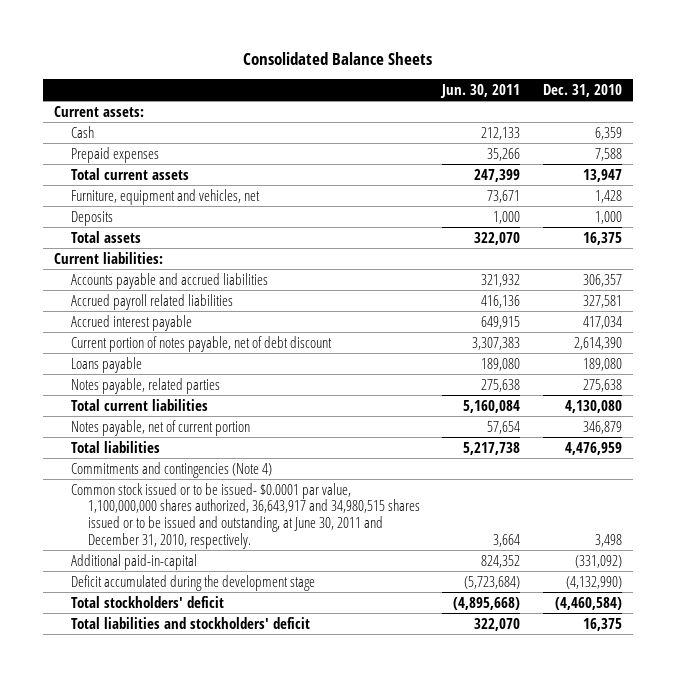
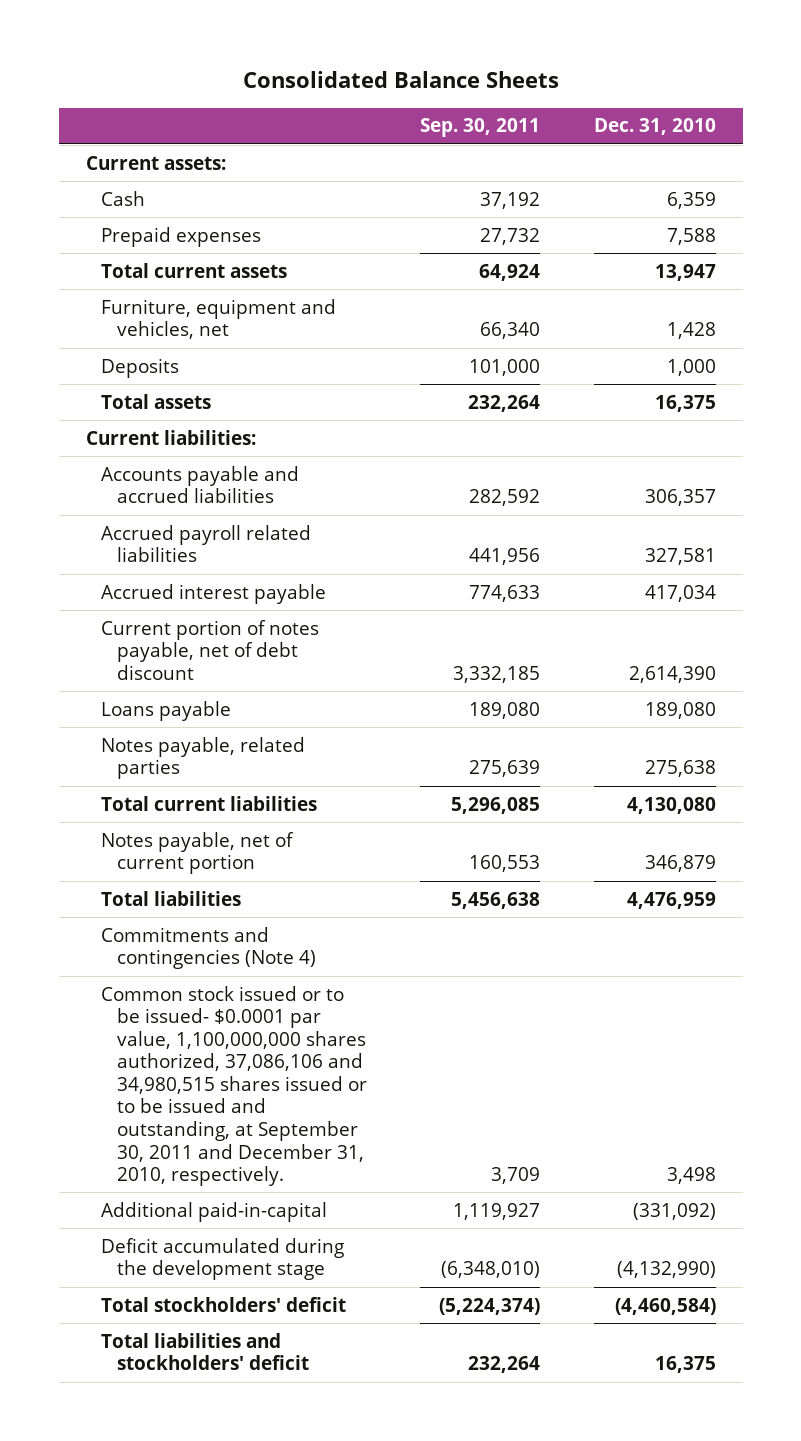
- | Jun. 30, 2011 | Dec. 31, 2010
+ | Sep. 30, 2011 | Dec. 31, 2010
- Common stock issued or to be issued- $0.0001 par value, 1,100,000,000 shares authorized, 36,643,917 and 34,980,515 shares issued or to be issued and outstanding, at June 30, 2011 and December 31, 2010, respectively. | 3,664 | 3,498
+ Common stock issued or to be issued- $0.0001 par value, 1,100,000,000 shares authorized, 37,086,106 and 34,980,515 shares issued or to be issued and outstanding, at September 30, 2011 and December 31, 2010, respectively. | 3,709 | 3,498

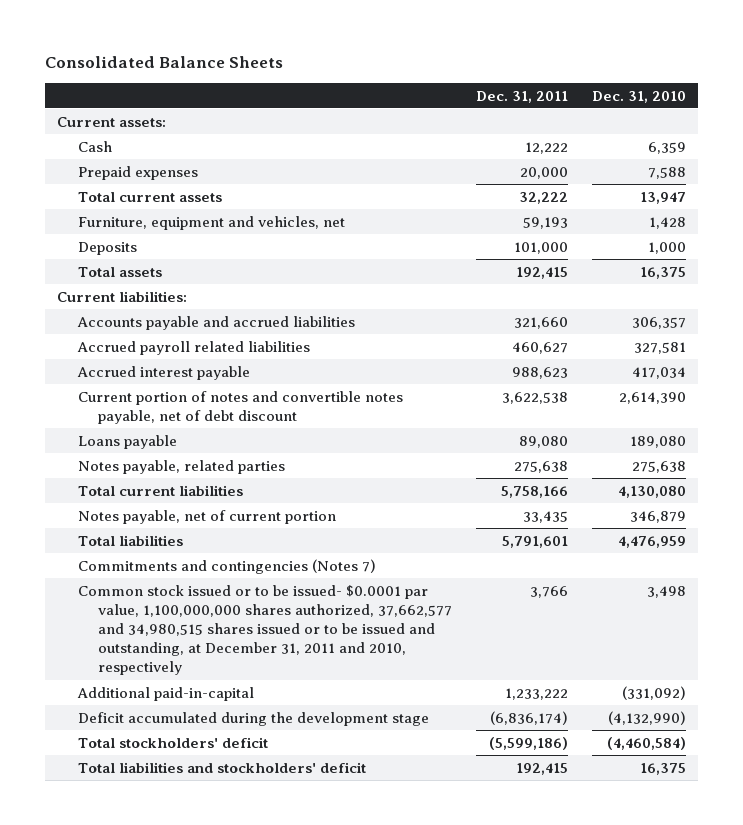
- | Sep. 30, 2011 | Dec. 31, 2010
+ | Dec. 31, 2011 | Dec. 31, 2010
- Current portion of notes payable, net of debt discount | 3,332,185 | 2,614,390
+ Current portion of notes and convertible notes payable, net of debt discount | 3,622,538 | 2,614,390
- Commitments and contingencies (Note 4)
- Common stock issued or to be issued- $0.0001 par value, 1,100,000,000 shares authorized, 37,086,106 and 34,980,515 shares issued or to be issued and outstanding, at September 30, 2011 and December 31, 2010, respectively. | 3,709 | 3,498
+ Commitments and contingencies (Notes 7)
+ Common stock issued or to be issued- $0.0001 par value, 1,100,000,000 shares authorized, 37,662,577 and 34,980,515 shares issued or to be issued and outstanding, at December 31, 2011 and 2010, respectively | 3,766 | 3,498

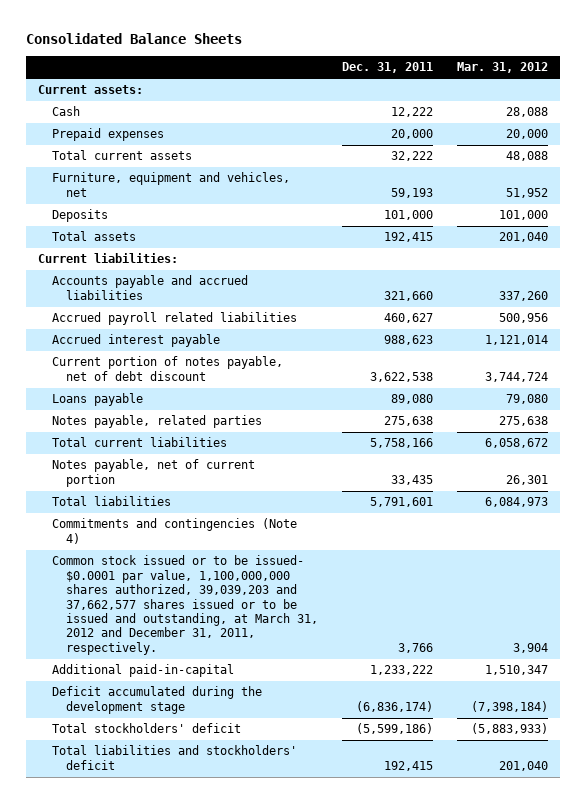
- | Dec. 31, 2011 | Dec. 31, 2010
+ | Dec. 31, 2011 | Mar. 31, 2012
- Current portion of notes and convertible notes payable, net of debt discount | 3,622,538 | 2,614,390
+ Current portion of notes payable, net of debt discount | 3,622,538 | 3,744,724
- Commitments and contingencies (Notes 7)
- Common stock issued or to be issued- $0.0001 par value, 1,100,000,000 shares authorized, 37,662,577 and 34,980,515 shares issued or to be issued and outstanding, at December 31, 2011 and 2010, respectively | 3,766 | 3,498
+ Commitments and contingencies (Note 4)
+ Common stock issued or to be issued- $0.0001 par value, 1,100,000,000 shares authorized, 39,039,203 and 37,662,577 shares issued or to be issued and outstanding, at March 31, 2012 and December 31, 2011, respectively. | 3,766 | 3,904

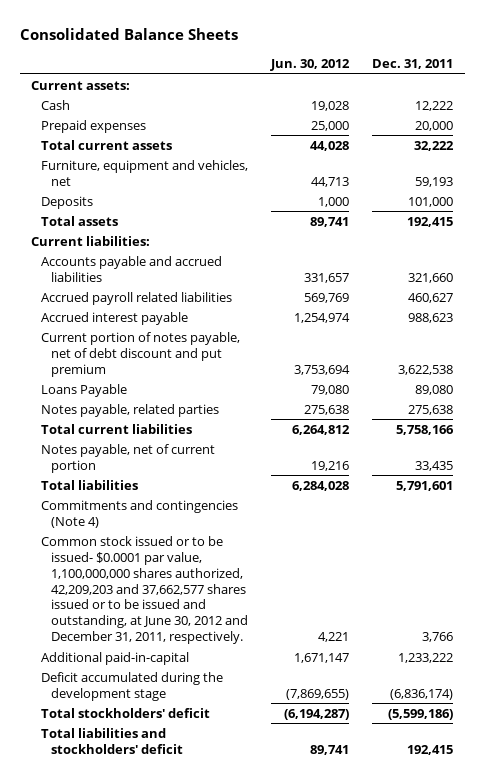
- | Dec. 31, 2011 | Mar. 31, 2012
+ | Jun. 30, 2012 | Dec. 31, 2011
- Current portion of notes payable, net of debt discount | 3,622,538 | 3,744,724
- Loans payable | 89,080 | 79,080
+ Current portion of notes payable, net of debt discount and put premium | 3,753,694 | 3,622,538
+ Loans Payable | 79,080 | 89,080
- Common stock issued or to be issued- $0.0001 par value, 1,100,000,000 shares authorized, 39,039,203 and 37,662,577 shares issued or to be issued and outstanding, at March 31, 2012 and December 31, 2011, respectively. | 3,766 | 3,904
+ Common stock issued or to be issued- $0.0001 par value, 1,100,000,000 shares authorized, 42,209,203 and 37,662,577 shares issued or to be issued and outstanding, at June 30, 2012 and December 31, 2011, respectively. | 4,221 | 3,766

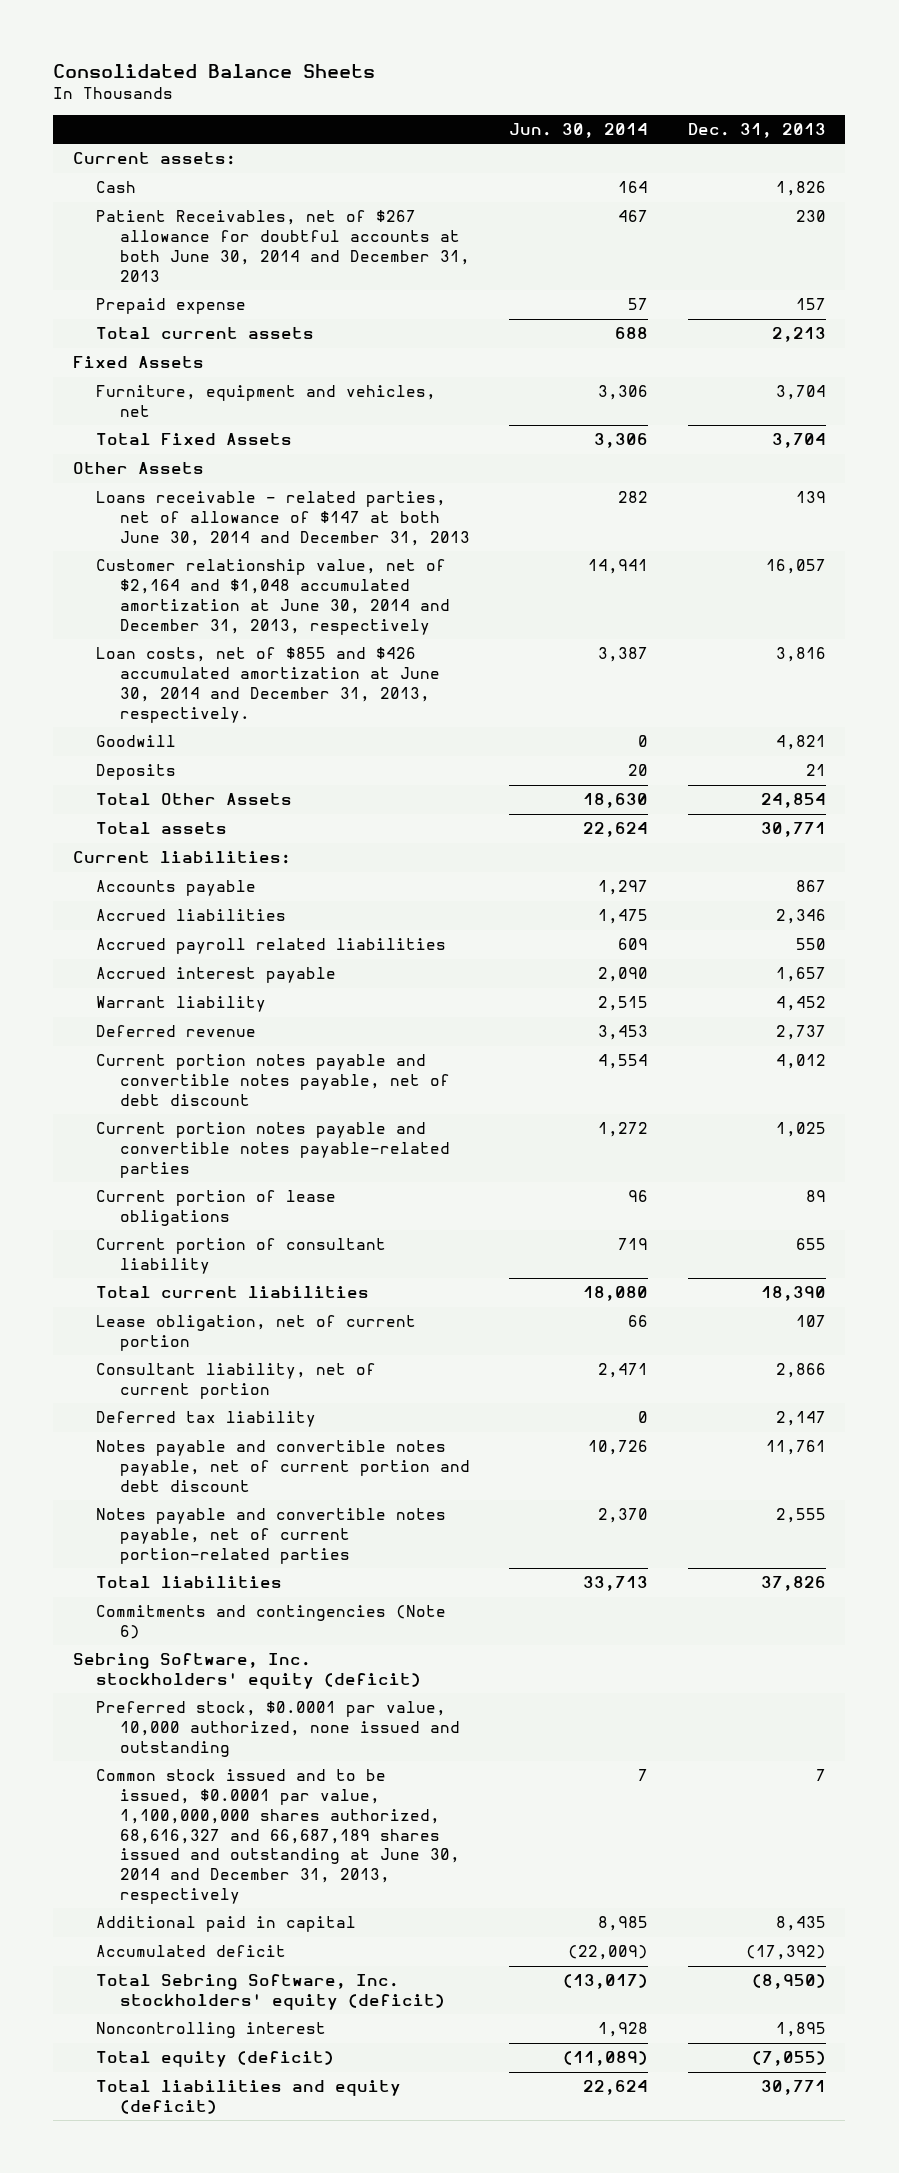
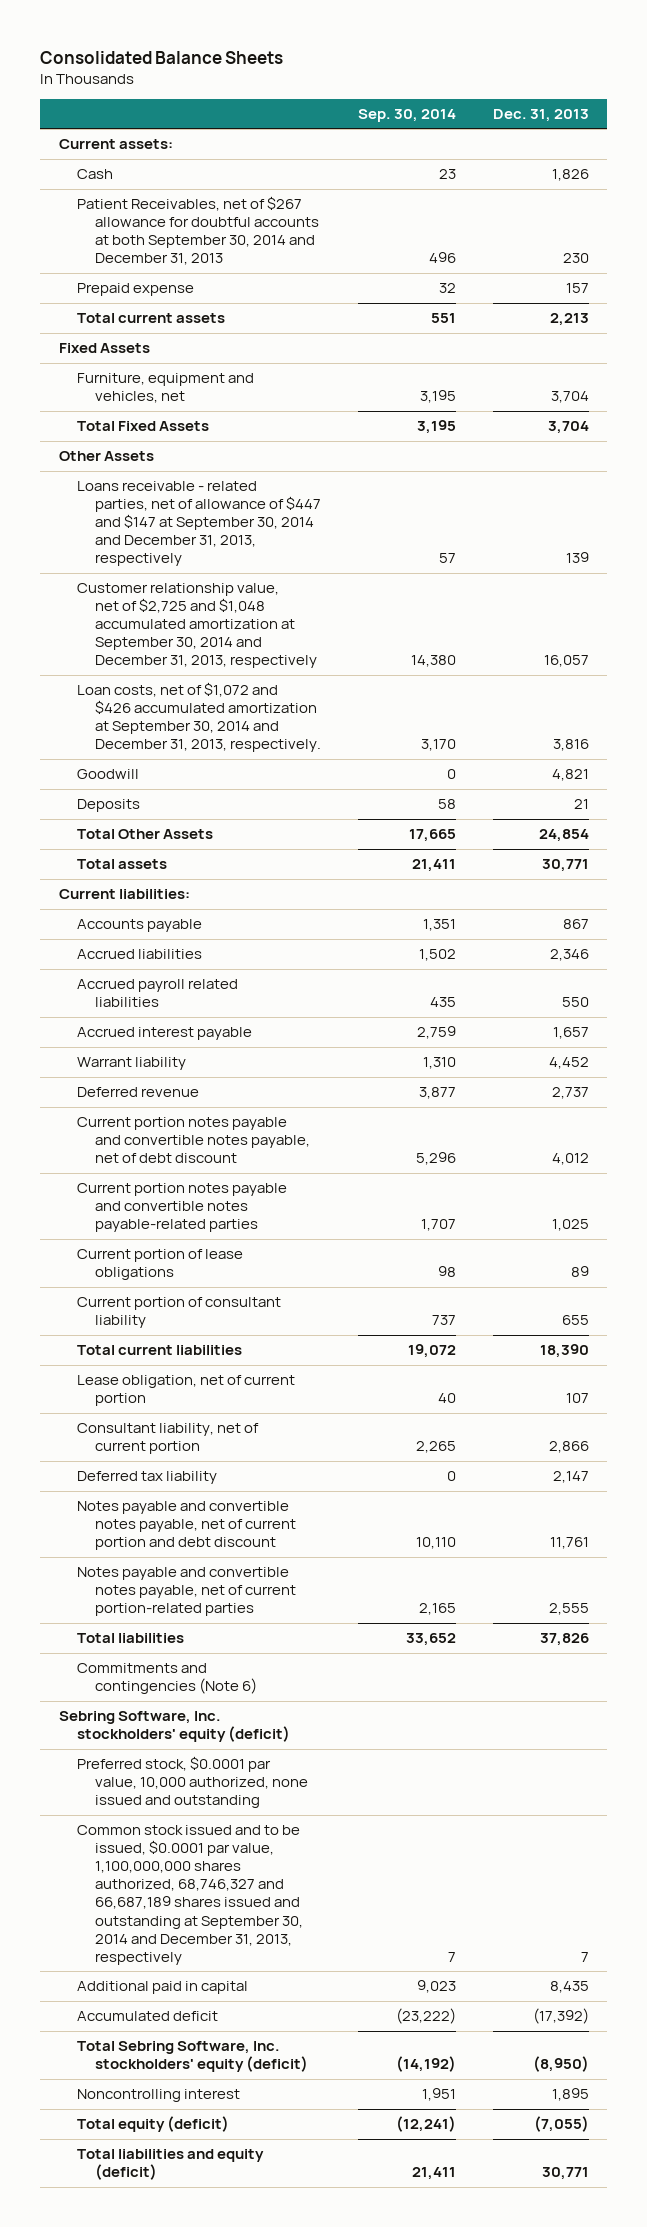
- | Jun. 30, 2014 | Dec. 31, 2013
+ | Sep. 30, 2014 | Dec. 31, 2013
- Patient Receivables, net of $267 allowance for doubtful accounts at both June 30, 2014 and December 31, 2013 | 467 | 230
+ Patient Receivables, net of $267 allowance for doubtful accounts at both September 30, 2014 and December 31, 2013 | 496 | 230
- Loans receivable - related parties, net of allowance of $147 at both June 30, 2014 and December 31, 2013 | 282 | 139
- Customer relationship value, net of $2,164 and $1,048 accumulated amortization at June 30, 2014 and December 31, 2013, respectively | 14,941 | 16,057
- Loan costs, net of $855 and $426 accumulated amortization at June 30, 2014 and December 31, 2013, respectively. | 3,387 | 3,816
+ Loans receivable - related parties, net of allowance of $447 and $147 at September 30, 2014 and December 31, 2013, respectively | 57 | 139
+ Customer relationship value, net of $2,725 and $1,048 accumulated amortization at September 30, 2014 and December 31, 2013, respectively | 14,380 | 16,057
+ Loan costs, net of $1,072 and $426 accumulated amortization at September 30, 2014 and December 31, 2013, respectively. | 3,170 | 3,816
- Common stock issued and to be issued, $0.0001 par value, 1,100,000,000 shares authorized, 68,616,327 and 66,687,189 shares issued and outstanding at June 30, 2014 and December 31, 2013, respectively | 7 | 7
+ Common stock issued and to be issued, $0.0001 par value, 1,100,000,000 shares authorized, 68,746,327 and 66,687,189 shares issued and outstanding at September 30, 2014 and December 31, 2013, respectively | 7 | 7

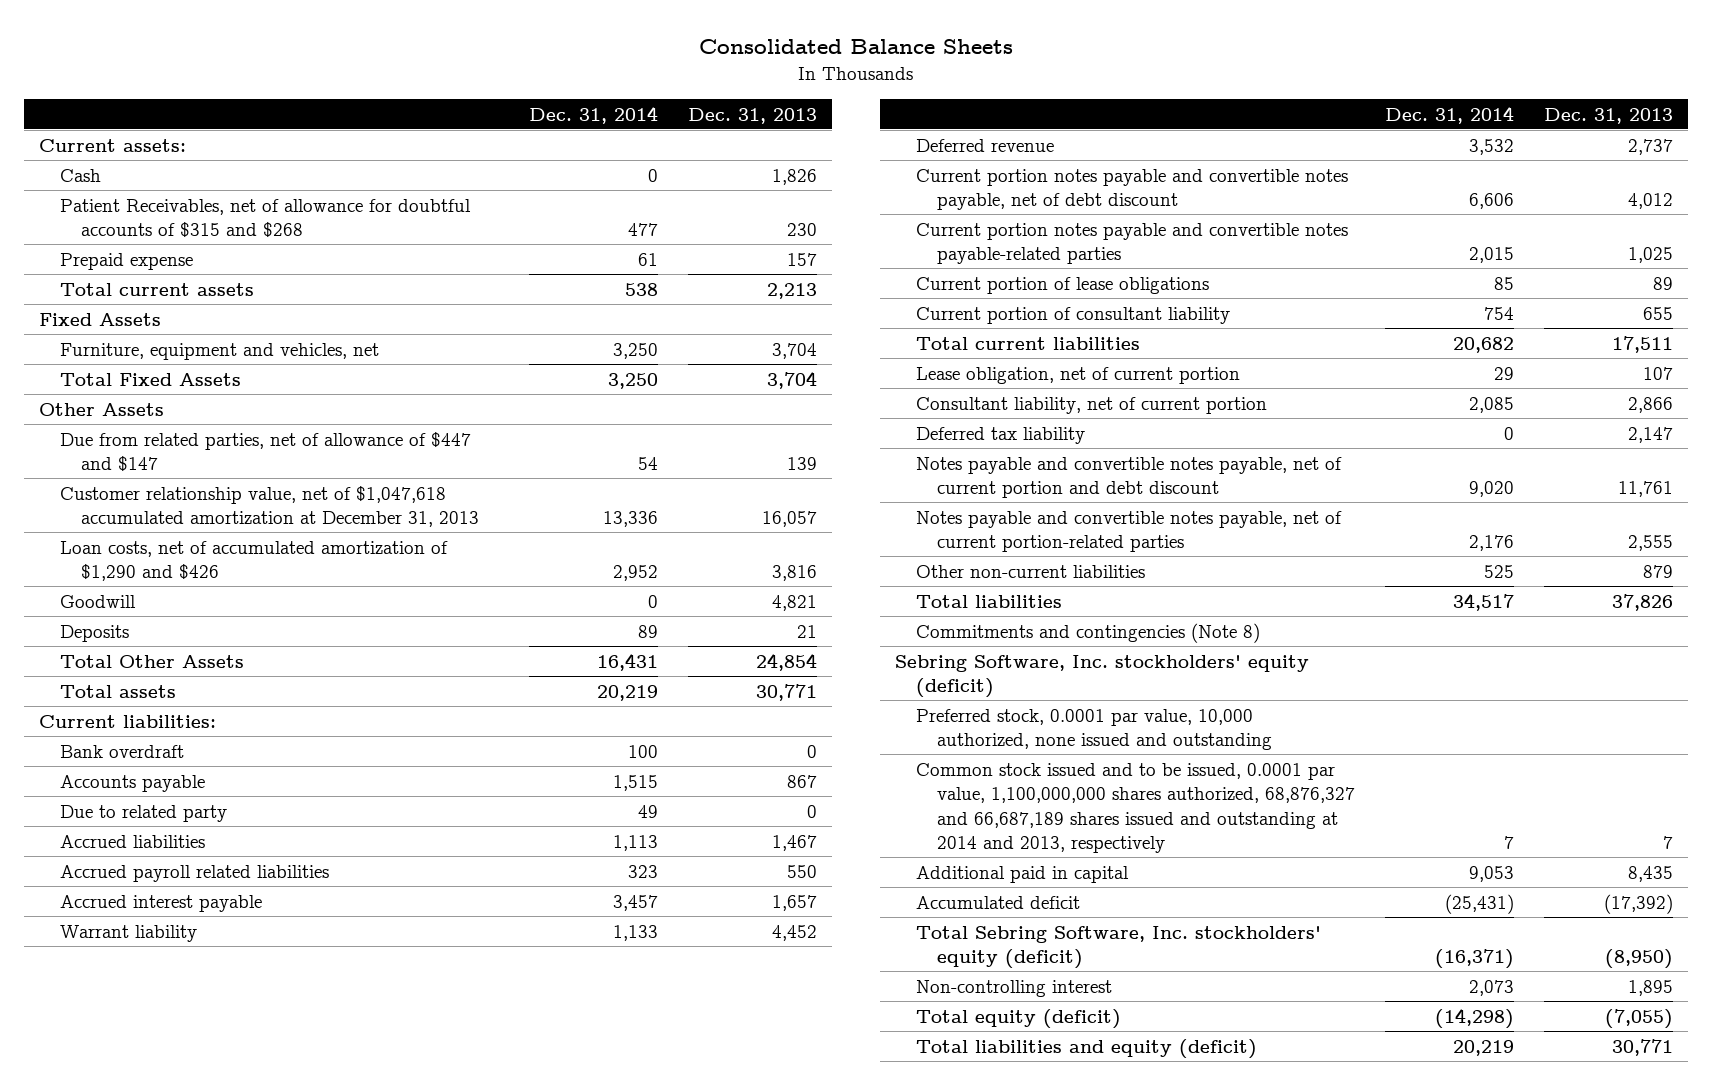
- | Sep. 30, 2014 | Dec. 31, 2013
+ | Dec. 31, 2014 | Dec. 31, 2013
- Patient Receivables, net of $267 allowance for doubtful accounts at both September 30, 2014 and December 31, 2013 | 496 | 230
+ Patient Receivables, net of allowance for doubtful accounts of $315 and $268 | 477 | 230
- Loans receivable - related parties, net of allowance of $447 and $147 at September 30, 2014 and December 31, 2013, respectively | 57 | 139
- Customer relationship value, net of $2,725 and $1,048 accumulated amortization at September 30, 2014 and December 31, 2013, respectively | 14,380 | 16,057
- Loan costs, net of $1,072 and $426 accumulated amortization at September 30, 2014 and December 31, 2013, respectively. | 3,170 | 3,816
+ Due from related parties, net of allowance of $447 and $147 | 54 | 139
+ Customer relationship value, net of $1,047,618 accumulated amortization at December 31, 2013 | 13,336 | 16,057
+ Loan costs, net of accumulated amortization of $1,290 and $426 | 2,952 | 3,816
+ Bank overdraft | 100 | 0
- Accrued liabilities | 1,502 | 2,346
+ Due to related party | 49 | 0
+ Accrued liabilities | 1,113 | 1,467
- Total current liabilities | 19,072 | 18,390
+ Total current liabilities | 20,682 | 17,511
+ Other non-current liabilities | 525 | 879
- Commitments and contingencies (Note 6)
+ Commitments and contingencies (Note 8)
- Preferred stock, $0.0001 par value, 10,000 authorized, none issued and outstanding
- Common stock issued and to be issued, $0.0001 par value, 1,100,000,000 shares authorized, 68,746,327 and 66,687,189 shares issued and outstanding at September 30, 2014 and December 31, 2013, respectively | 7 | 7
+ Preferred stock, 0.0001 par value, 10,000 authorized, none issued and outstanding
+ Common stock issued and to be issued, 0.0001 par value, 1,100,000,000 shares authorized, 68,876,327 and 66,687,189 shares issued and outstanding at 2014 and 2013, respectively | 7 | 7
- Noncontrolling interest | 1,951 | 1,895
+ Non-controlling interest | 2,073 | 1,895

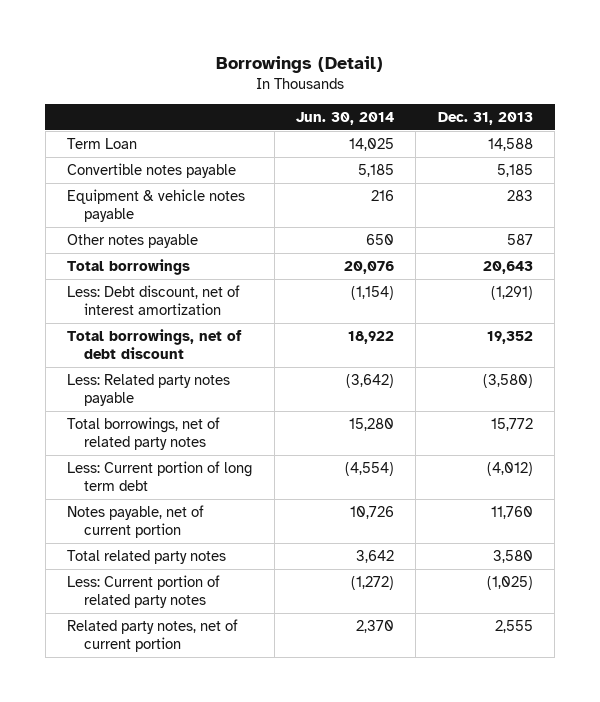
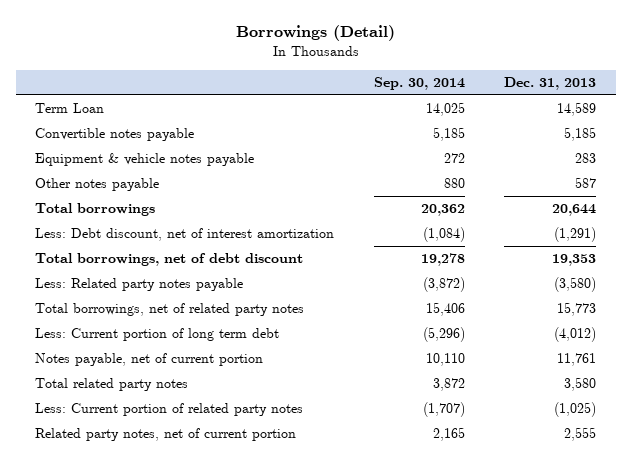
- | Jun. 30, 2014 | Dec. 31, 2013
+ | Sep. 30, 2014 | Dec. 31, 2013
- Term Loan | 14,025 | 14,588
+ Term Loan | 14,025 | 14,589
- Total borrowings | 20,076 | 20,643
+ Total borrowings | 20,362 | 20,644
- Total borrowings, net of debt discount | 18,922 | 19,352
+ Total borrowings, net of debt discount | 19,278 | 19,353
- Total borrowings, net of related party notes | 15,280 | 15,772
+ Total borrowings, net of related party notes | 15,406 | 15,773
- Notes payable, net of current portion | 10,726 | 11,760
+ Notes payable, net of current portion | 10,110 | 11,761

